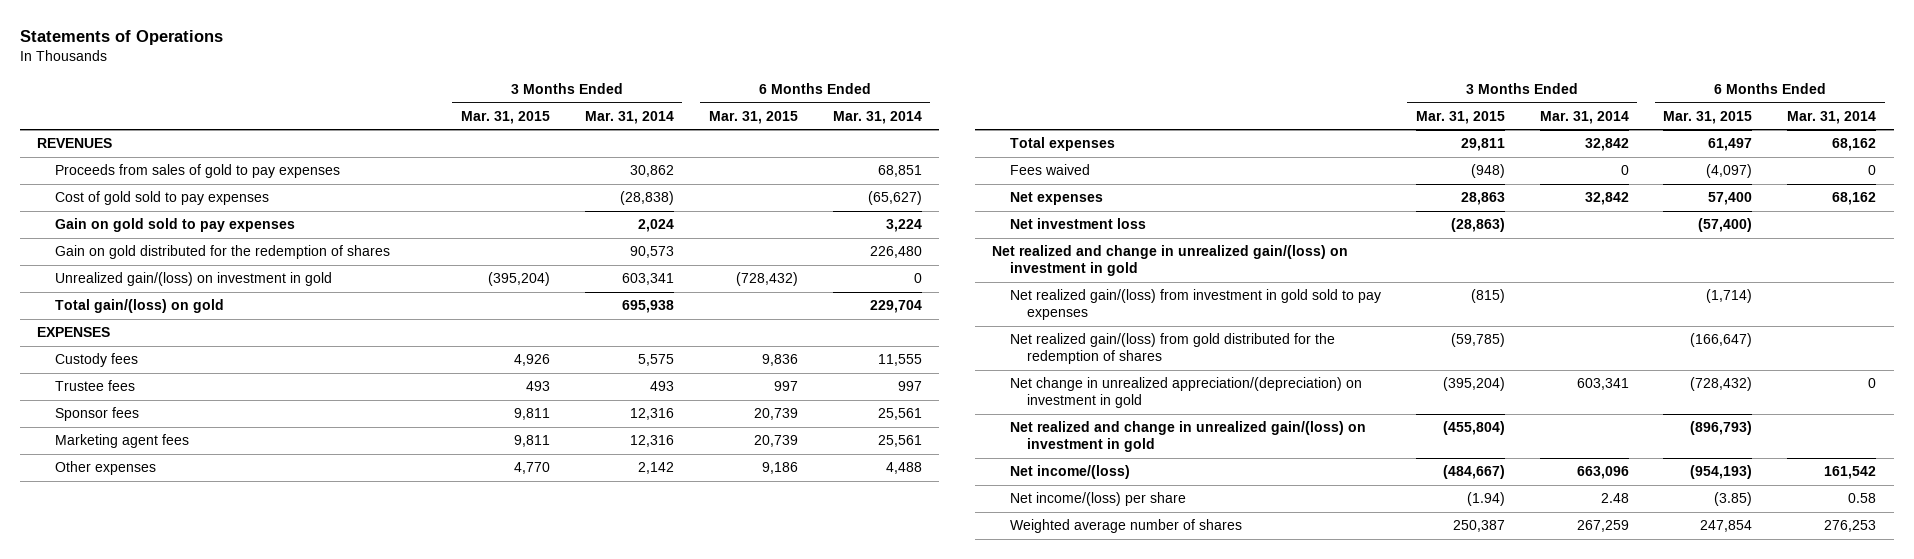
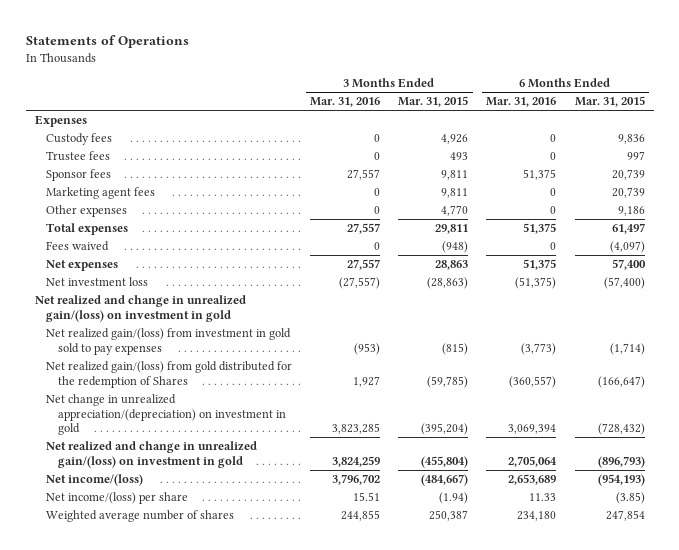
- | 3 Months Ended Mar. 31, 2015 | 3 Months Ended Mar. 31, 2014 | 6 Months Ended Mar. 31, 2015 | 6 Months Ended Mar. 31, 2014
+ | 3 Months Ended Mar. 31, 2016 | 3 Months Ended Mar. 31, 2015 | 6 Months Ended Mar. 31, 2016 | 6 Months Ended Mar. 31, 2015
- REVENUES
- Proceeds from sales of gold to pay expenses | | 30,862 | | 68,851
- Cost of gold sold to pay expenses | | (28,838) | | (65,627)
- Gain on gold sold to pay expenses | | 2,024 | | 3,224
- Gain on gold distributed for the redemption of shares | | 90,573 | | 226,480
- Unrealized gain/(loss) on investment in gold | (395,204) | 603,341 | (728,432) | 0
- Total gain/(loss) on gold | | 695,938 | | 229,704
- EXPENSES
+ Expenses
- Net realized gain/(loss) from gold distributed for the redemption of shares | (59,785) | | (166,647) |
+ Net realized gain/(loss) from gold distributed for the redemption of Shares | 1,927 | (59,785) | (360,557) | (166,647)

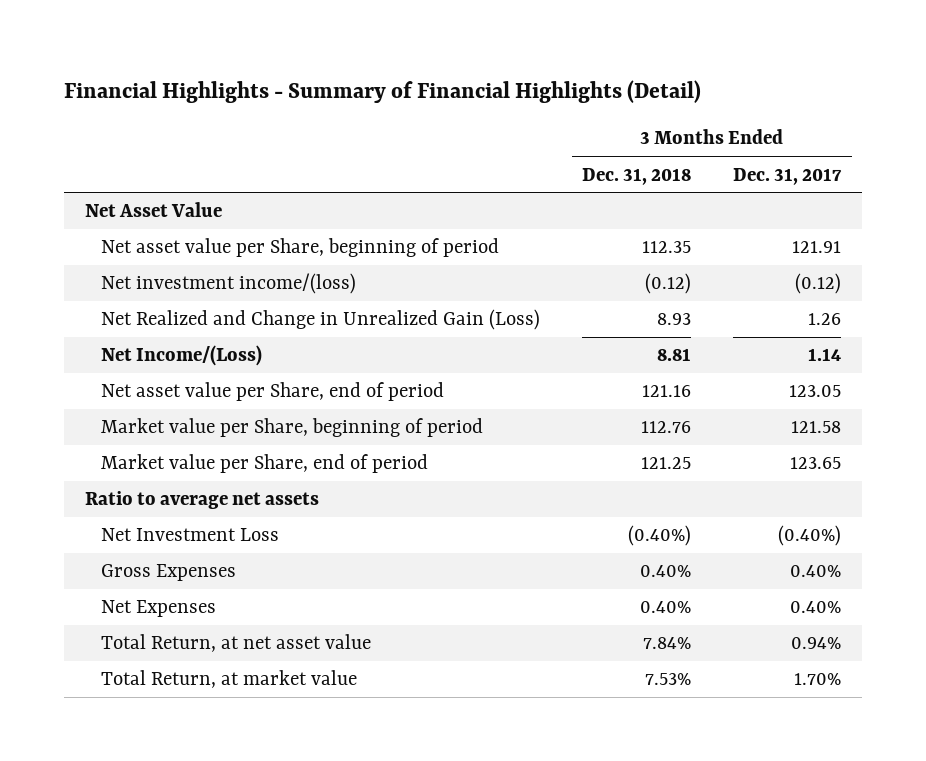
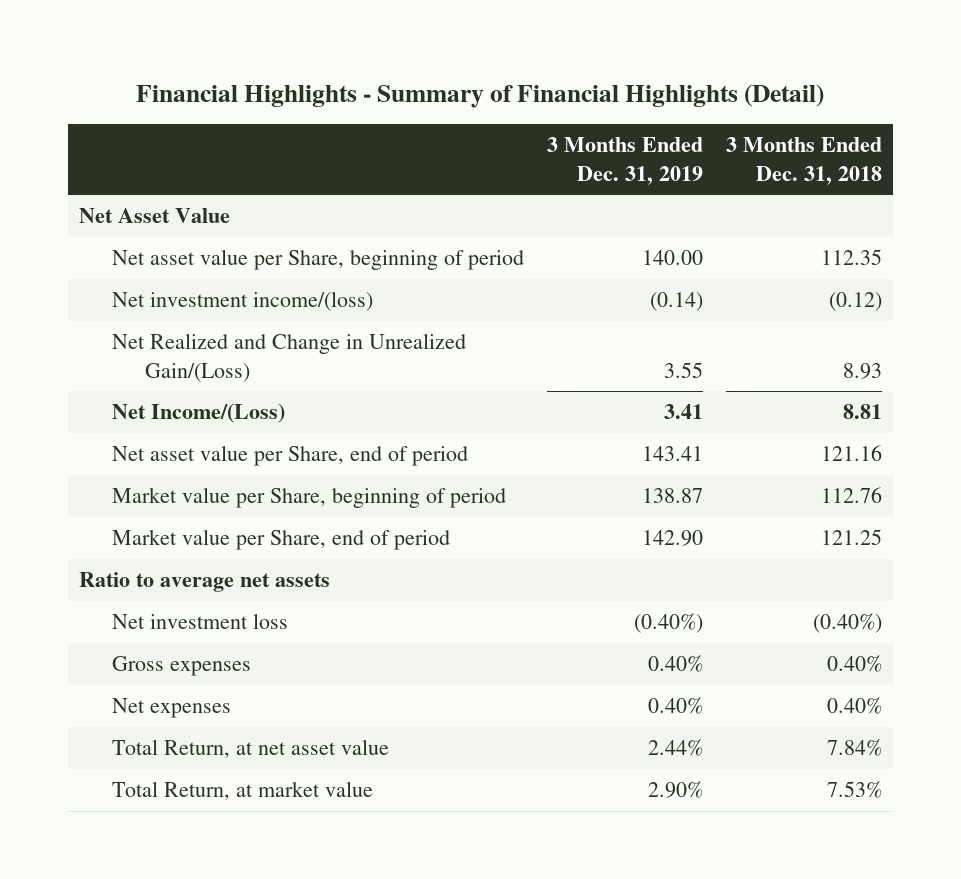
- | 3 Months Ended Dec. 31, 2018 | 3 Months Ended Dec. 31, 2017
+ | 3 Months Ended Dec. 31, 2019 | 3 Months Ended Dec. 31, 2018
- Net Realized and Change in Unrealized Gain (Loss) | 8.93 | 1.26
+ Net Realized and Change in Unrealized Gain/(Loss) | 3.55 | 8.93
- Net Investment Loss | (0.40%) | (0.40%)
- Gross Expenses | 0.40% | 0.40%
- Net Expenses | 0.40% | 0.40%
+ Net investment loss | (0.40%) | (0.40%)
+ Gross expenses | 0.40% | 0.40%
+ Net expenses | 0.40% | 0.40%

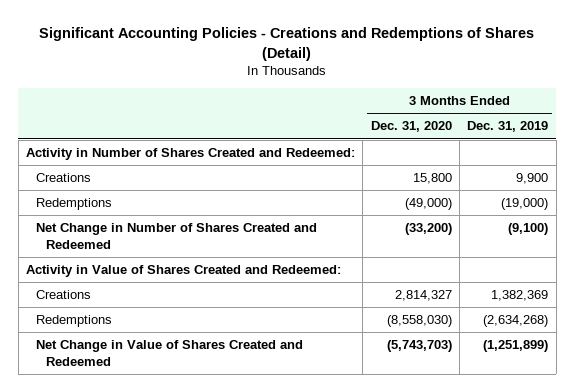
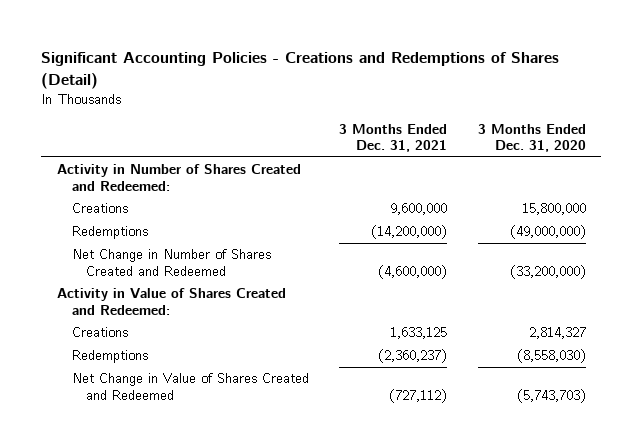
- | 3 Months Ended Dec. 31, 2020 | 3 Months Ended Dec. 31, 2019
+ | 3 Months Ended Dec. 31, 2021 | 3 Months Ended Dec. 31, 2020
- Creations | 15,800 | 9,900
- Redemptions | (49,000) | (19,000)
- Net Change in Number of Shares Created and Redeemed | (33,200) | (9,100)
+ Creations | 9,600,000 | 15,800,000
+ Redemptions | (14,200,000) | (49,000,000)
+ Net Change in Number of Shares Created and Redeemed | (4,600,000) | (33,200,000)

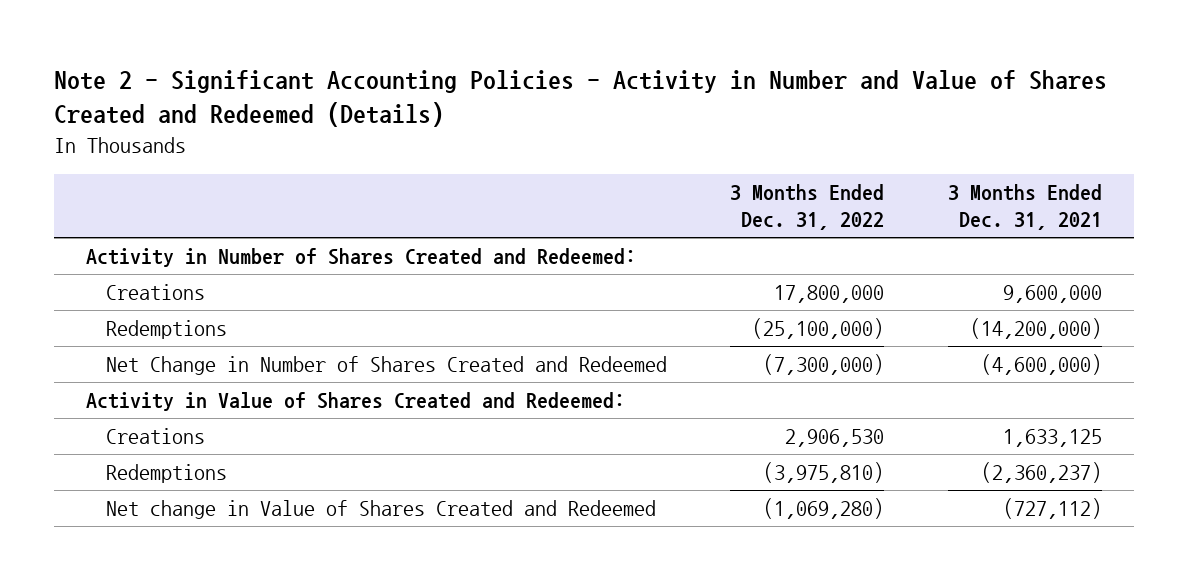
- Significant Accounting Policies - Creations and Redemptions of Shares (Detail)
+ Note 2 - Significant Accounting Policies - Activity in Number and Value of Shares Created and Redeemed (Details)
- | 3 Months Ended Dec. 31, 2021 | 3 Months Ended Dec. 31, 2020
+ | 3 Months Ended Dec. 31, 2022 | 3 Months Ended Dec. 31, 2021
- Net Change in Value of Shares Created and Redeemed | (727,112) | (5,743,703)
+ Net change in Value of Shares Created and Redeemed | (1,069,280) | (727,112)

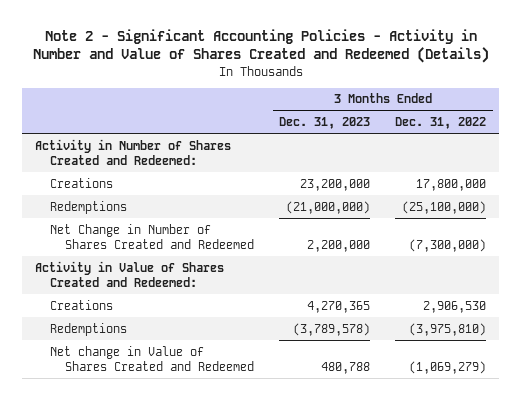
- | 3 Months Ended Dec. 31, 2022 | 3 Months Ended Dec. 31, 2021
+ | 3 Months Ended Dec. 31, 2023 | 3 Months Ended Dec. 31, 2022
- Net change in Value of Shares Created and Redeemed | (1,069,280) | (727,112)
+ Net change in Value of Shares Created and Redeemed | 480,788 | (1,069,279)

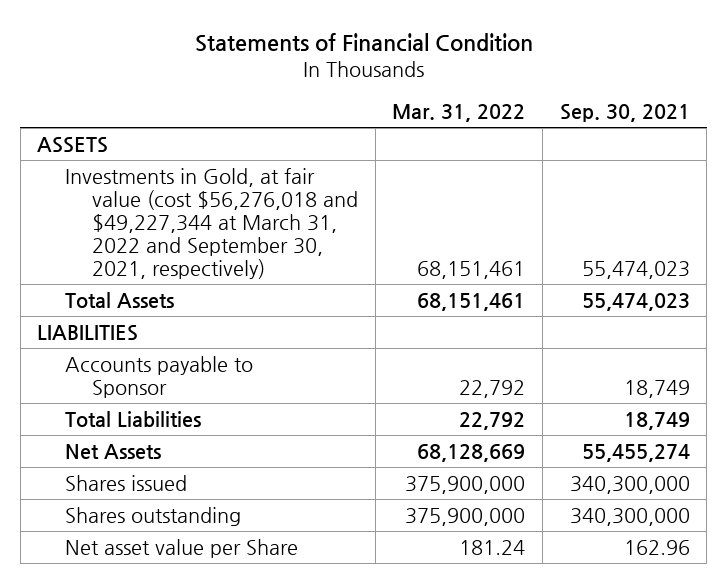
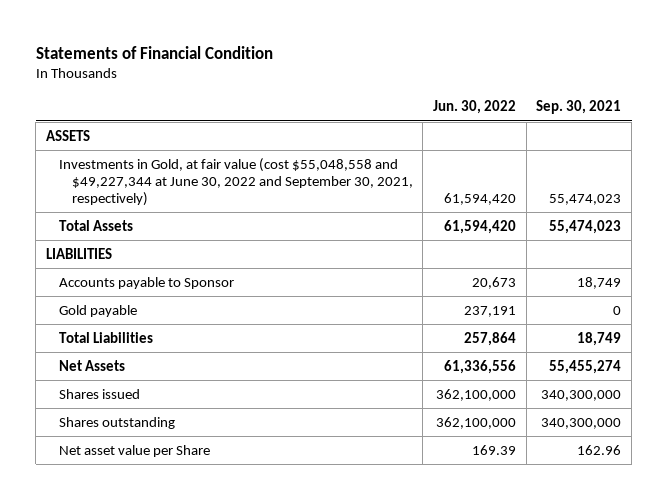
- | Mar. 31, 2022 | Sep. 30, 2021
+ | Jun. 30, 2022 | Sep. 30, 2021
- Investments in Gold, at fair value (cost $56,276,018 and $49,227,344 at March 31, 2022 and September 30, 2021, respectively) | 68,151,461 | 55,474,023
+ Investments in Gold, at fair value (cost $55,048,558 and $49,227,344 at June 30, 2022 and September 30, 2021, respectively) | 61,594,420 | 55,474,023
+ Gold payable | 237,191 | 0

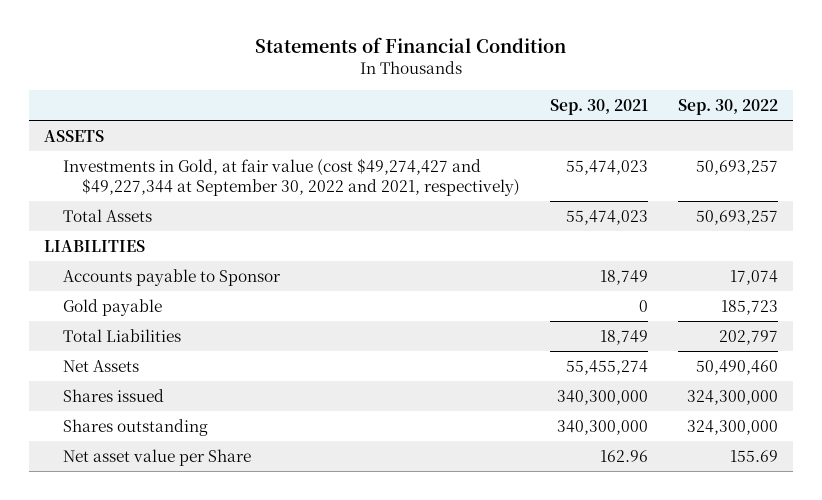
- | Jun. 30, 2022 | Sep. 30, 2021
+ | Sep. 30, 2021 | Sep. 30, 2022
- Investments in Gold, at fair value (cost $55,048,558 and $49,227,344 at June 30, 2022 and September 30, 2021, respectively) | 61,594,420 | 55,474,023
+ Investments in Gold, at fair value (cost $49,274,427 and $49,227,344 at September 30, 2022 and 2021, respectively) | 55,474,023 | 50,693,257

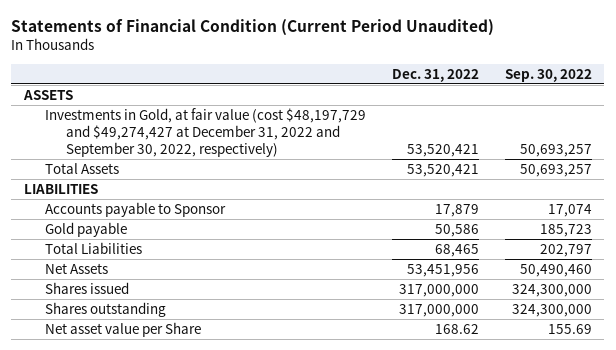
- Statements of Financial Condition
+ Statements of Financial Condition (Current Period Unaudited)
- | Sep. 30, 2021 | Sep. 30, 2022
+ | Dec. 31, 2022 | Sep. 30, 2022
- Investments in Gold, at fair value (cost $49,274,427 and $49,227,344 at September 30, 2022 and 2021, respectively) | 55,474,023 | 50,693,257
+ Investments in Gold, at fair value (cost $48,197,729 and $49,274,427 at December 31, 2022 and September 30, 2022, respectively) | 53,520,421 | 50,693,257

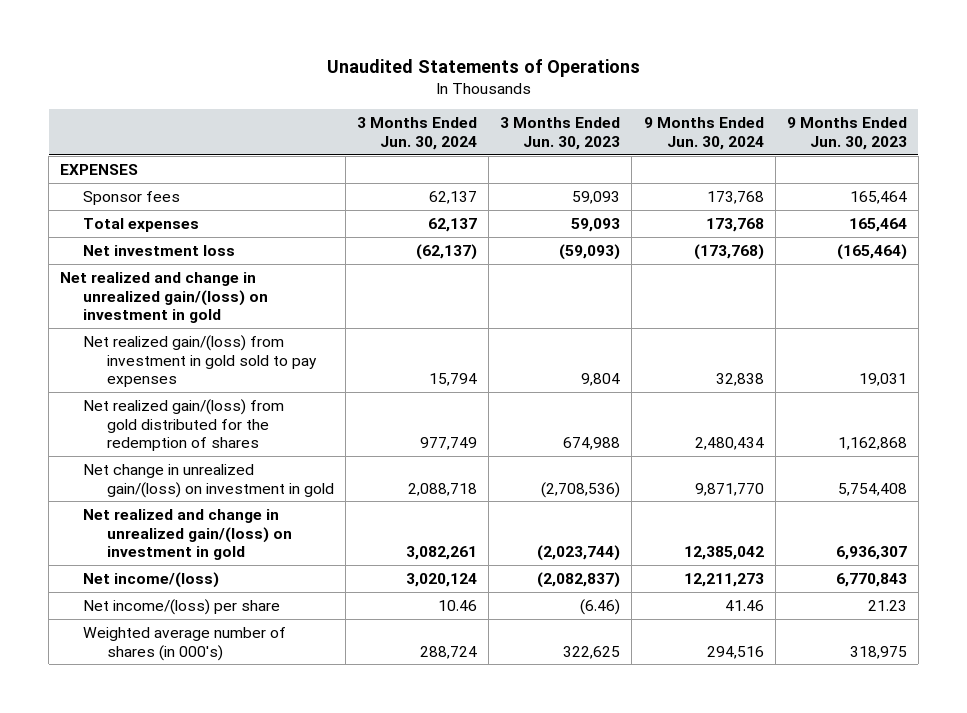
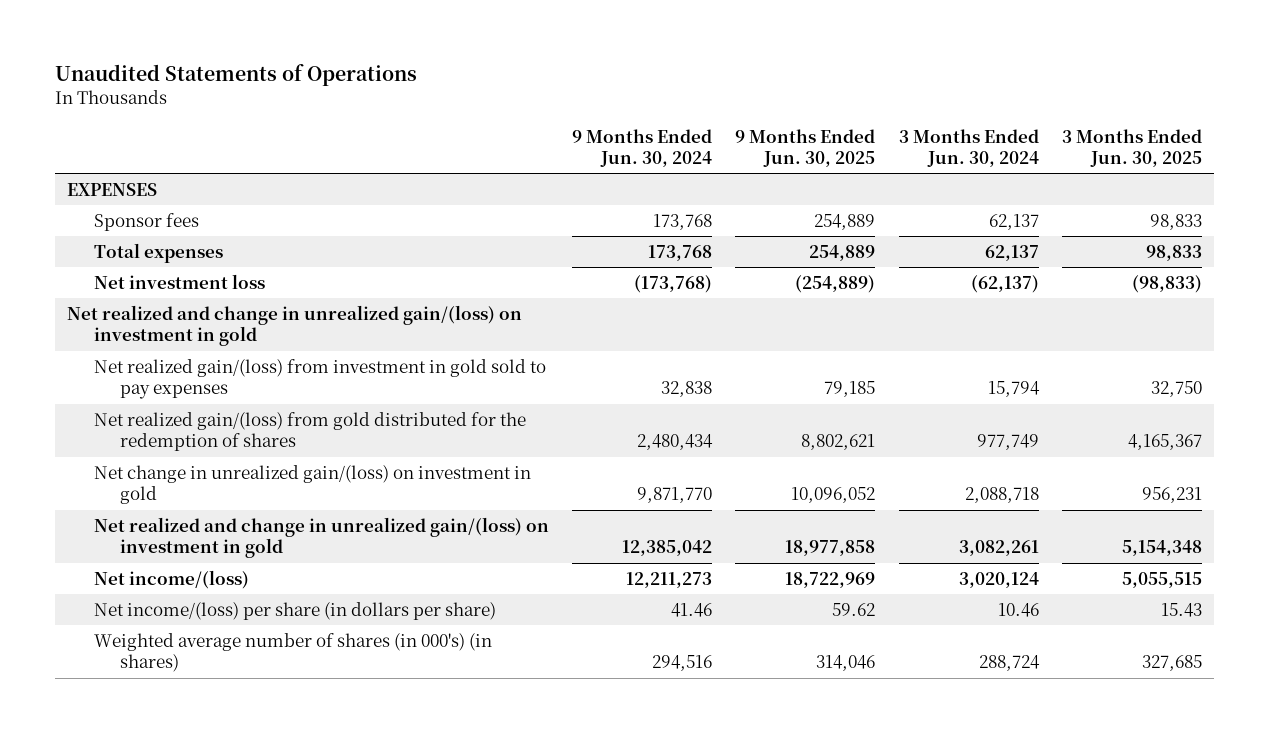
- | 3 Months Ended Jun. 30, 2024 | 3 Months Ended Jun. 30, 2023 | 9 Months Ended Jun. 30, 2024 | 9 Months Ended Jun. 30, 2023
+ | 9 Months Ended Jun. 30, 2024 | 9 Months Ended Jun. 30, 2025 | 3 Months Ended Jun. 30, 2024 | 3 Months Ended Jun. 30, 2025
- Net income/(loss) per share | 10.46 | (6.46) | 41.46 | 21.23
- Weighted average number of shares (in 000's) | 288,724 | 322,625 | 294,516 | 318,975
+ Net income/(loss) per share (in dollars per share) | 41.46 | 59.62 | 10.46 | 15.43
+ Weighted average number of shares (in 000's) (in shares) | 294,516 | 314,046 | 288,724 | 327,685

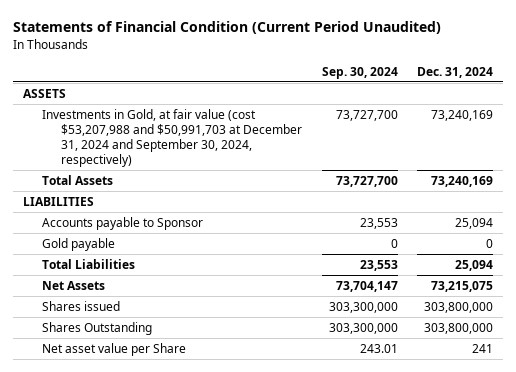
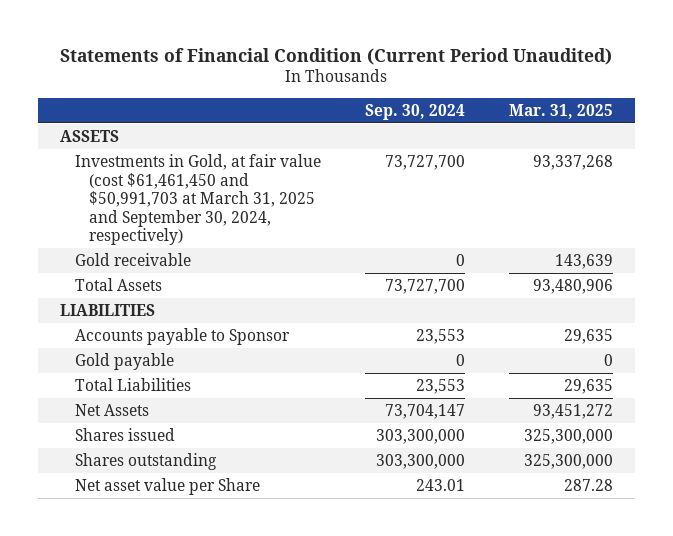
- | Sep. 30, 2024 | Dec. 31, 2024
+ | Sep. 30, 2024 | Mar. 31, 2025
- Investments in Gold, at fair value (cost $53,207,988 and $50,991,703 at December 31, 2024 and September 30, 2024, respectively) | 73,727,700 | 73,240,169
+ Investments in Gold, at fair value (cost $61,461,450 and $50,991,703 at March 31, 2025 and September 30, 2024, respectively) | 73,727,700 | 93,337,268
+ Gold receivable | 0 | 143,639
- Shares Outstanding | 303,300,000 | 303,800,000
+ Shares outstanding | 303,300,000 | 325,300,000

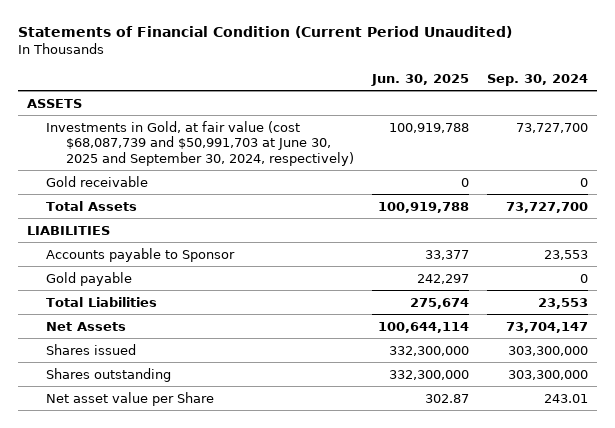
- | Sep. 30, 2024 | Mar. 31, 2025
+ | Jun. 30, 2025 | Sep. 30, 2024
- Investments in Gold, at fair value (cost $61,461,450 and $50,991,703 at March 31, 2025 and September 30, 2024, respectively) | 73,727,700 | 93,337,268
+ Investments in Gold, at fair value (cost $68,087,739 and $50,991,703 at June 30, 2025 and September 30, 2024, respectively) | 100,919,788 | 73,727,700

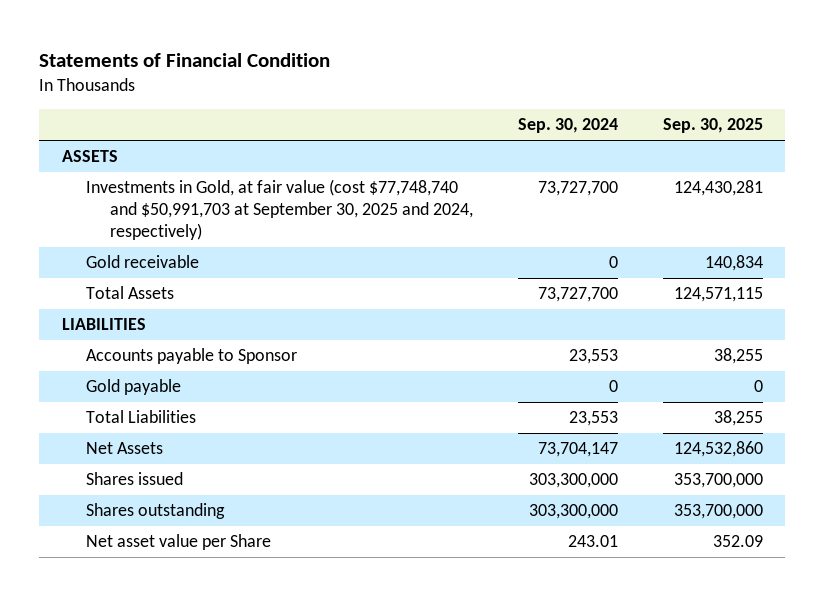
- Statements of Financial Condition (Current Period Unaudited)
+ Statements of Financial Condition
- | Jun. 30, 2025 | Sep. 30, 2024
+ | Sep. 30, 2024 | Sep. 30, 2025
- Investments in Gold, at fair value (cost $68,087,739 and $50,991,703 at June 30, 2025 and September 30, 2024, respectively) | 100,919,788 | 73,727,700
+ Investments in Gold, at fair value (cost $77,748,740 and $50,991,703 at September 30, 2025 and 2024, respectively) | 73,727,700 | 124,430,281

